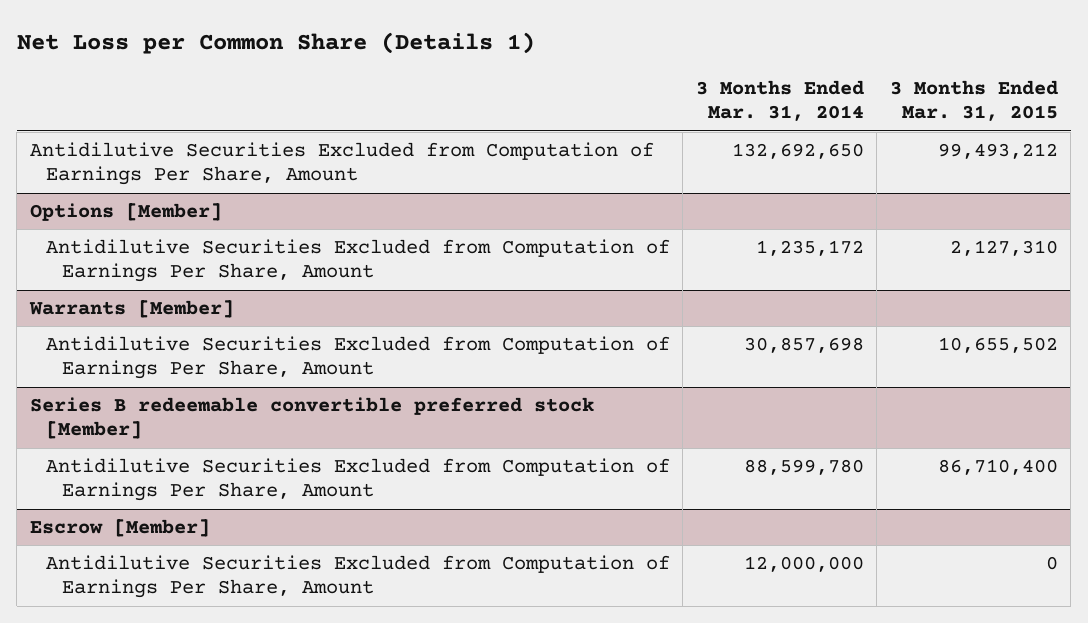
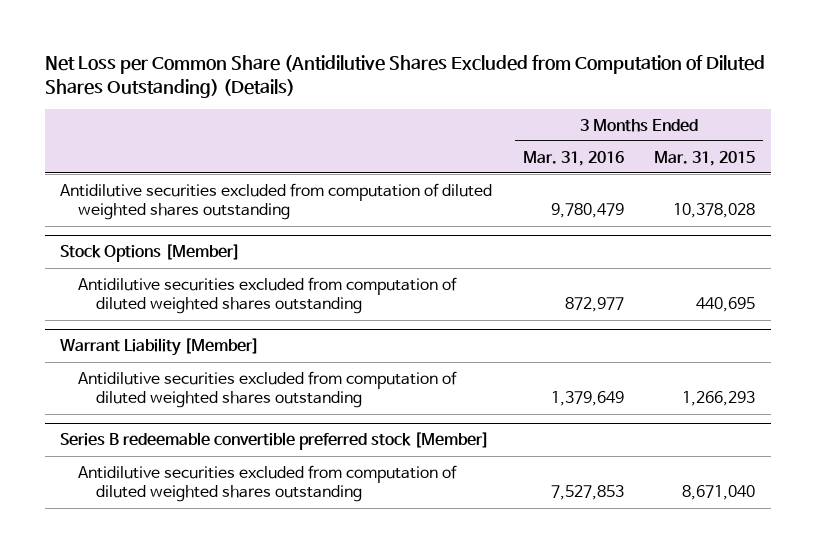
- Net Loss per Common Share (Details 1)
+ Net Loss per Common Share (Antidilutive Shares Excluded from Computation of Diluted Shares Outstanding) (Details)
- | 3 Months Ended Mar. 31, 2014 | 3 Months Ended Mar. 31, 2015
+ | 3 Months Ended Mar. 31, 2016 | 3 Months Ended Mar. 31, 2015
- Antidilutive Securities Excluded from Computation of Earnings Per Share, Amount | 132,692,650 | 99,493,212
- Options [Member]
- Antidilutive Securities Excluded from Computation of Earnings Per Share, Amount | 1,235,172 | 2,127,310
- Warrants [Member]
- Antidilutive Securities Excluded from Computation of Earnings Per Share, Amount | 30,857,698 | 10,655,502
+ Antidilutive securities excluded from computation of diluted weighted shares outstanding | 9,780,479 | 10,378,028
+ Stock Options [Member]
+ Antidilutive securities excluded from computation of diluted weighted shares outstanding | 872,977 | 440,695
+ Warrant Liability [Member]
+ Antidilutive securities excluded from computation of diluted weighted shares outstanding | 1,379,649 | 1,266,293
@ Series B redeemable convertible preferred stock [Member]
- Antidilutive Securities Excluded from Computation of Earnings Per Share, Amount | 88,599,780 | 86,710,400
- Escrow [Member]
- Antidilutive Securities Excluded from Computation of Earnings Per Share, Amount | 12,000,000 | 0
@ Series B redeemable convertible preferred stock [Member]
+ Antidilutive securities excluded from computation of diluted weighted shares outstanding | 7,527,853 | 8,671,040

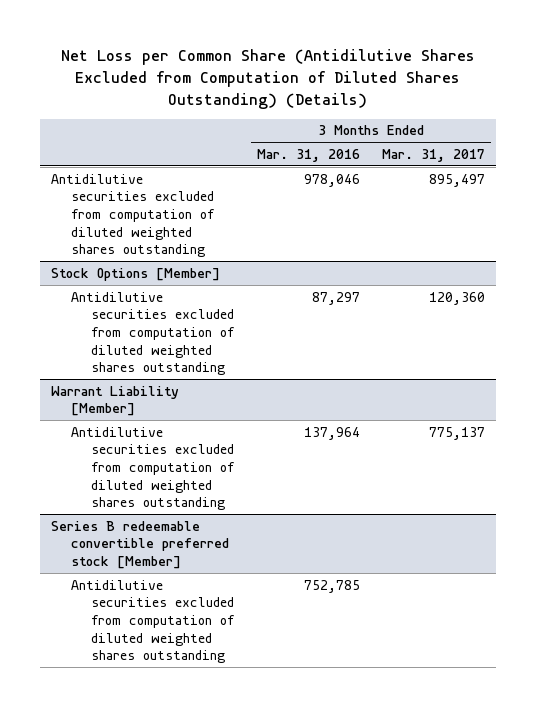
- | 3 Months Ended Mar. 31, 2016 | 3 Months Ended Mar. 31, 2015
+ | 3 Months Ended Mar. 31, 2016 | 3 Months Ended Mar. 31, 2017
- Antidilutive securities excluded from computation of diluted weighted shares outstanding | 9,780,479 | 10,378,028
+ Antidilutive securities excluded from computation of diluted weighted shares outstanding | 978,046 | 895,497
@ Stock Options [Member]
- Antidilutive securities excluded from computation of diluted weighted shares outstanding | 872,977 | 440,695
+ Antidilutive securities excluded from computation of diluted weighted shares outstanding | 87,297 | 120,360
@ Warrant Liability [Member]
- Antidilutive securities excluded from computation of diluted weighted shares outstanding | 1,379,649 | 1,266,293
+ Antidilutive securities excluded from computation of diluted weighted shares outstanding | 137,964 | 775,137
@ Series B redeemable convertible preferred stock [Member]
- Antidilutive securities excluded from computation of diluted weighted shares outstanding | 7,527,853 | 8,671,040
+ Antidilutive securities excluded from computation of diluted weighted shares outstanding | 752,785 |

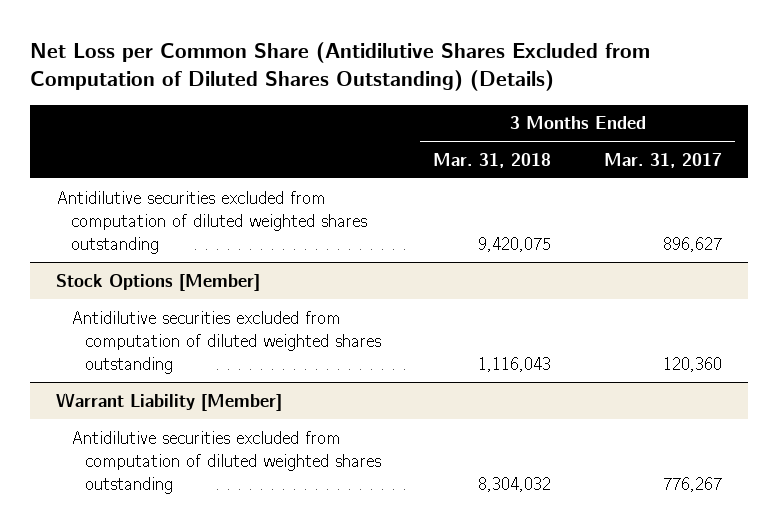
- | 3 Months Ended Mar. 31, 2016 | 3 Months Ended Mar. 31, 2017
+ | 3 Months Ended Mar. 31, 2018 | 3 Months Ended Mar. 31, 2017
- Antidilutive securities excluded from computation of diluted weighted shares outstanding | 978,046 | 895,497
+ Antidilutive securities excluded from computation of diluted weighted shares outstanding | 9,420,075 | 896,627
@ Warrant Liability [Member]
- Antidilutive securities excluded from computation of diluted weighted shares outstanding | 137,964 | 775,137
- Series B redeemable convertible preferred stock [Member]
- Antidilutive securities excluded from computation of diluted weighted shares outstanding | 752,785 |
@ Warrant Liability [Member]
+ Antidilutive securities excluded from computation of diluted weighted shares outstanding | 8,304,032 | 776,267

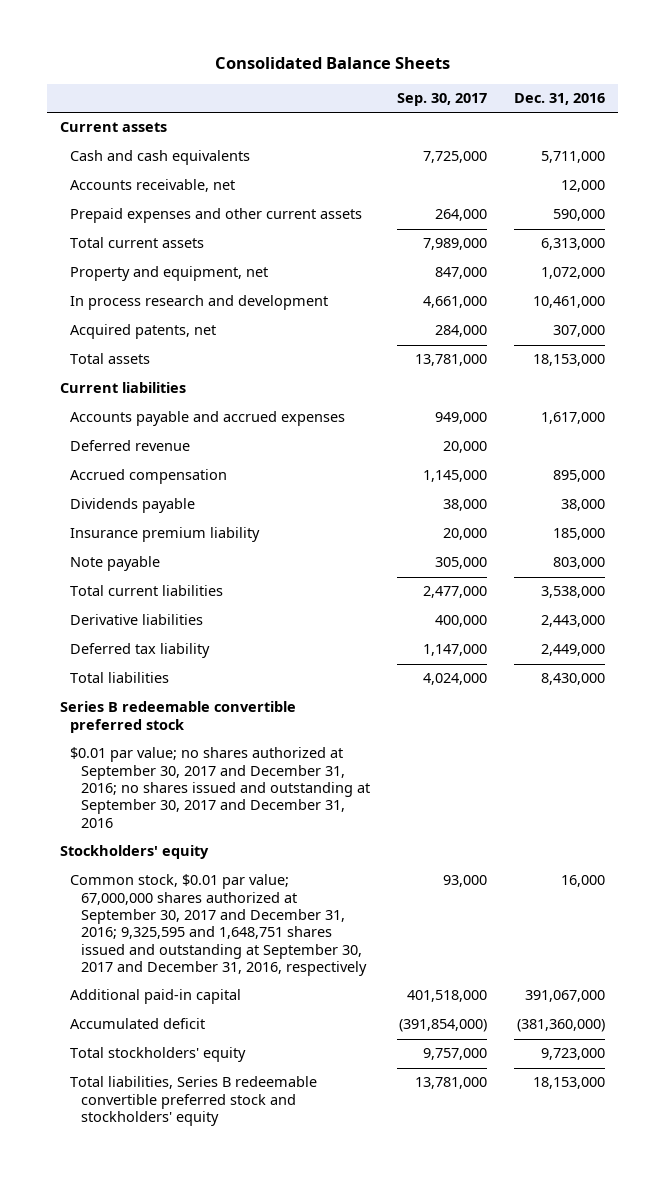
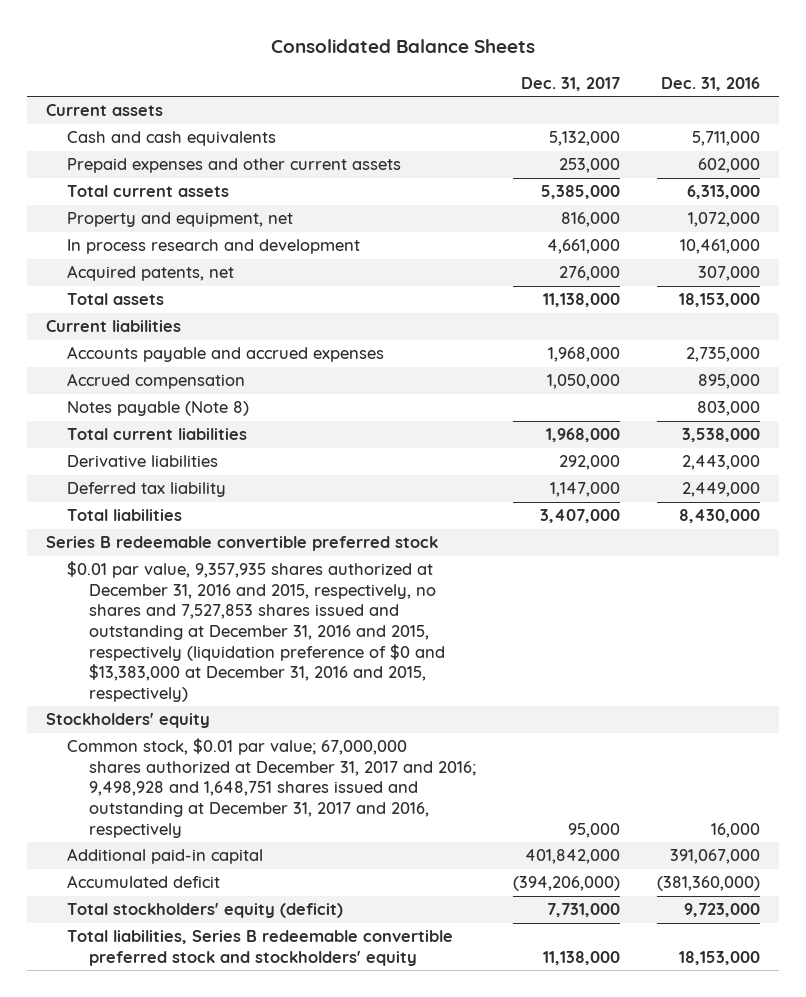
- | Sep. 30, 2017 | Dec. 31, 2016
+ | Dec. 31, 2017 | Dec. 31, 2016
- Accounts receivable, net | | 12,000
- Prepaid expenses and other current assets | 264,000 | 590,000
+ Prepaid expenses and other current assets | 253,000 | 602,000
- Accounts payable and accrued expenses | 949,000 | 1,617,000
- Deferred revenue | 20,000 |
+ Accounts payable and accrued expenses | 1,968,000 | 2,735,000
- Dividends payable | 38,000 | 38,000
- Insurance premium liability | 20,000 | 185,000
- Note payable | 305,000 | 803,000
+ Notes payable (Note 8) | | 803,000
- $0.01 par value; no shares authorized at September 30, 2017 and December 31, 2016; no shares issued and outstanding at September 30, 2017 and December 31, 2016
+ $0.01 par value, 9,357,935 shares authorized at December 31, 2016 and 2015, respectively, no shares and 7,527,853 shares issued and outstanding at December 31, 2016 and 2015, respectively (liquidation preference of $0 and $13,383,000 at December 31, 2016 and 2015, respectively)
- Common stock, $0.01 par value; 67,000,000 shares authorized at September 30, 2017 and December 31, 2016; 9,325,595 and 1,648,751 shares issued and outstanding at September 30, 2017 and December 31, 2016, respectively | 93,000 | 16,000
+ Common stock, $0.01 par value; 67,000,000 shares authorized at December 31, 2017 and 2016; 9,498,928 and 1,648,751 shares issued and outstanding at December 31, 2017 and 2016, respectively | 95,000 | 16,000
- Total stockholders' equity | 9,757,000 | 9,723,000
+ Total stockholders' equity (deficit) | 7,731,000 | 9,723,000

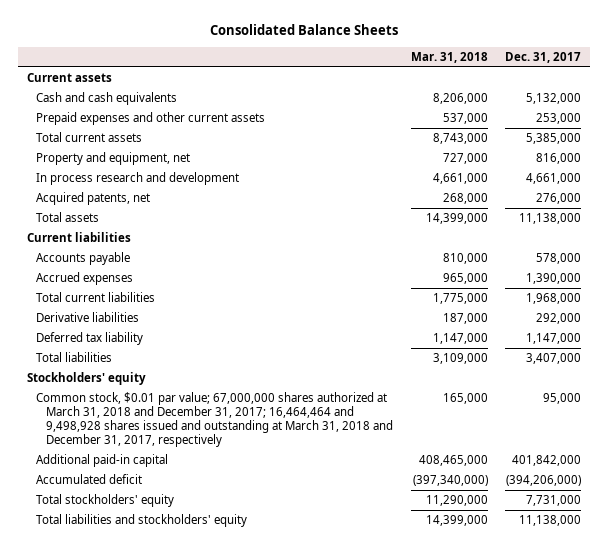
- | Dec. 31, 2017 | Dec. 31, 2016
+ | Mar. 31, 2018 | Dec. 31, 2017
- Accounts payable and accrued expenses | 1,968,000 | 2,735,000
- Accrued compensation | 1,050,000 | 895,000
- Notes payable (Note 8) | | 803,000
+ Accounts payable | 810,000 | 578,000
+ Accrued expenses | 965,000 | 1,390,000
- Series B redeemable convertible preferred stock
- $0.01 par value, 9,357,935 shares authorized at December 31, 2016 and 2015, respectively, no shares and 7,527,853 shares issued and outstanding at December 31, 2016 and 2015, respectively (liquidation preference of $0 and $13,383,000 at December 31, 2016 and 2015, respectively)
- Common stock, $0.01 par value; 67,000,000 shares authorized at December 31, 2017 and 2016; 9,498,928 and 1,648,751 shares issued and outstanding at December 31, 2017 and 2016, respectively | 95,000 | 16,000
+ Common stock, $0.01 par value; 67,000,000 shares authorized at March 31, 2018 and December 31, 2017; 16,464,464 and 9,498,928 shares issued and outstanding at March 31, 2018 and December 31, 2017, respectively | 165,000 | 95,000
- Total stockholders' equity (deficit) | 7,731,000 | 9,723,000
- Total liabilities, Series B redeemable convertible preferred stock and stockholders' equity | 11,138,000 | 18,153,000
+ Total stockholders' equity | 11,290,000 | 7,731,000
+ Total liabilities and stockholders' equity | 14,399,000 | 11,138,000

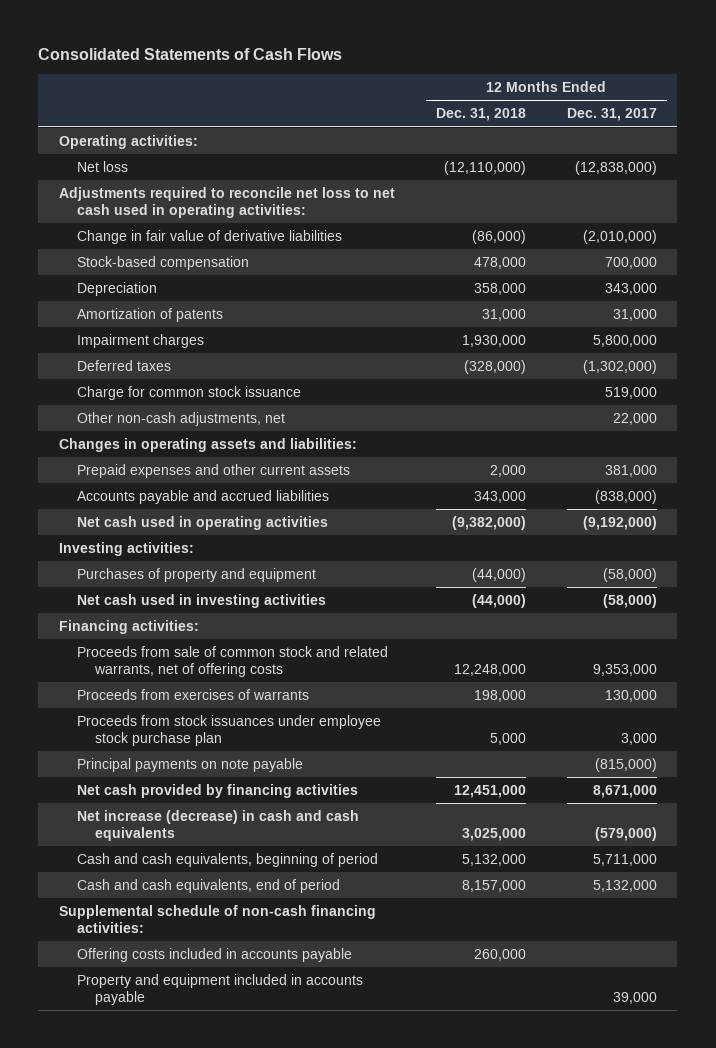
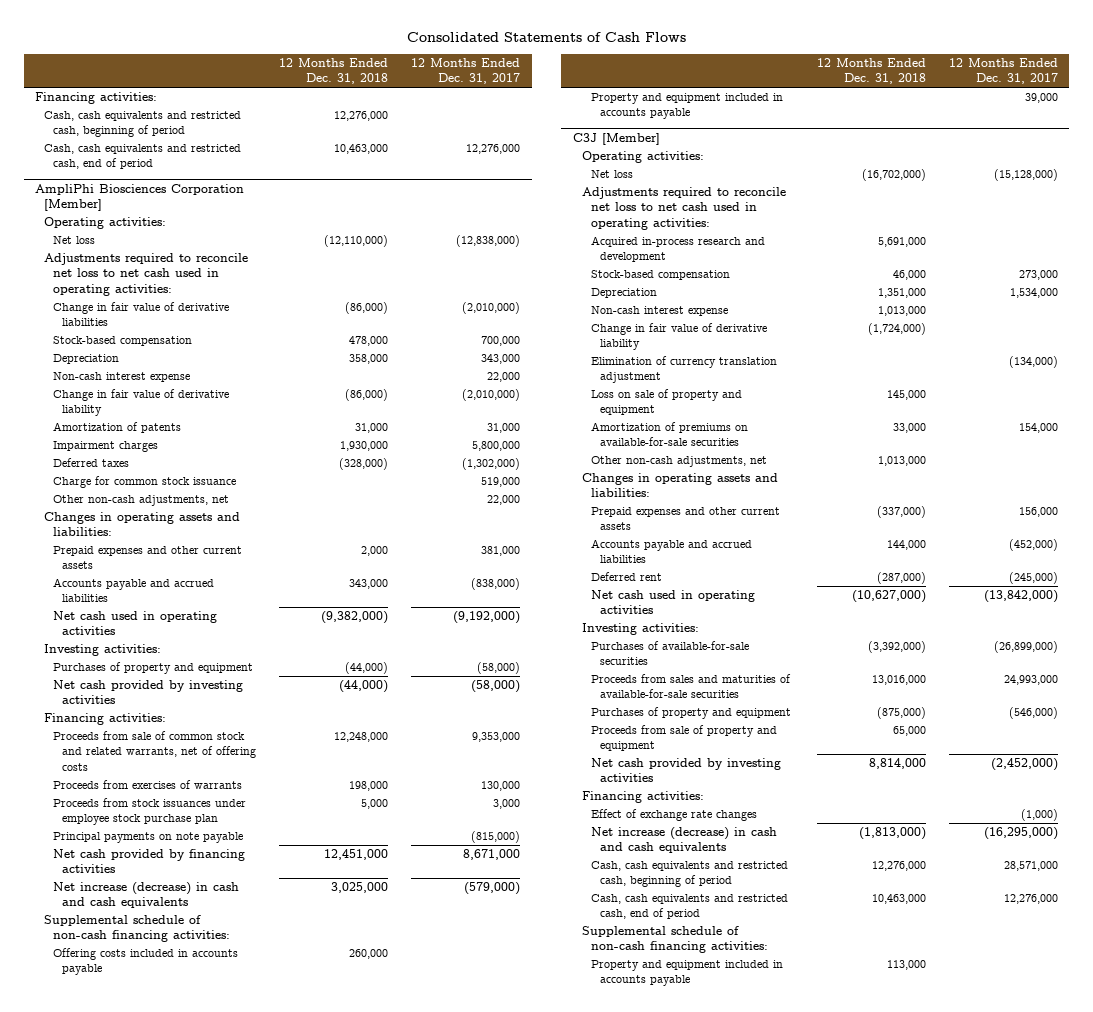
+ Financing activities:
+ Cash, cash equivalents and restricted cash, beginning of period | 12,276,000 |
+ Cash, cash equivalents and restricted cash, end of period | 10,463,000 | 12,276,000
+ AmpliPhi Biosciences Corporation [Member]
+ Non-cash interest expense | | 22,000
+ Change in fair value of derivative liability | (86,000) | (2,010,000)
- Net cash used in investing activities | (44,000) | (58,000)
+ Net cash provided by investing activities | (44,000) | (58,000)
- Cash and cash equivalents, beginning of period | 5,132,000 | 5,711,000
- Cash and cash equivalents, end of period | 8,157,000 | 5,132,000
+ C3J [Member]
+ Operating activities:
+ Net loss | (16,702,000) | (15,128,000)
+ Adjustments required to reconcile net loss to net cash used in operating activities:
+ Acquired in-process research and development | 5,691,000 |
+ Stock-based compensation | 46,000 | 273,000
+ Depreciation | 1,351,000 | 1,534,000
+ Non-cash interest expense | 1,013,000 |
+ Change in fair value of derivative liability | (1,724,000) |
+ Elimination of currency translation adjustment | | (134,000)
+ Loss on sale of property and equipment | 145,000 |
+ Amortization of premiums on available-for-sale securities | 33,000 | 154,000
+ Other non-cash adjustments, net | 1,013,000 |
+ Changes in operating assets and liabilities:
+ Prepaid expenses and other current assets | (337,000) | 156,000
+ Accounts payable and accrued liabilities | 144,000 | (452,000)
+ Deferred rent | (287,000) | (245,000)
+ Net cash used in operating activities | (10,627,000) | (13,842,000)
+ Investing activities:
+ Purchases of available-for-sale securities | (3,392,000) | (26,899,000)
+ Proceeds from sales and maturities of available-for-sale securities | 13,016,000 | 24,993,000
+ Purchases of property and equipment | (875,000) | (546,000)
+ Proceeds from sale of property and equipment | 65,000 |
+ Net cash provided by investing activities | 8,814,000 | (2,452,000)
+ Financing activities:
+ Effect of exchange rate changes | | (1,000)
+ Net increase (decrease) in cash and cash equivalents | (1,813,000) | (16,295,000)
+ Cash, cash equivalents and restricted cash, beginning of period | 12,276,000 | 28,571,000
+ Cash, cash equivalents and restricted cash, end of period | 10,463,000 | 12,276,000
+ Supplemental schedule of non-cash financing activities:
+ Property and equipment included in accounts payable | 113,000 |

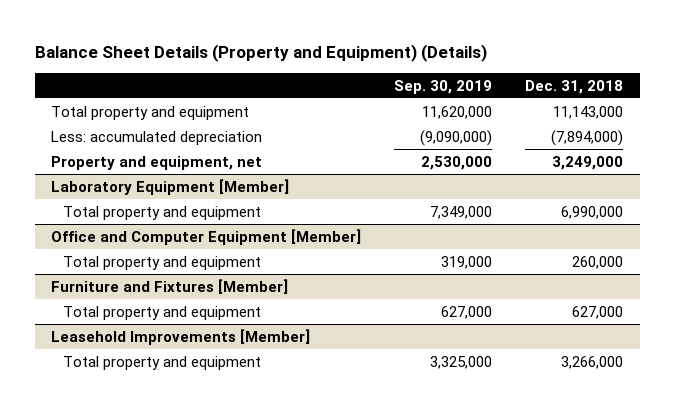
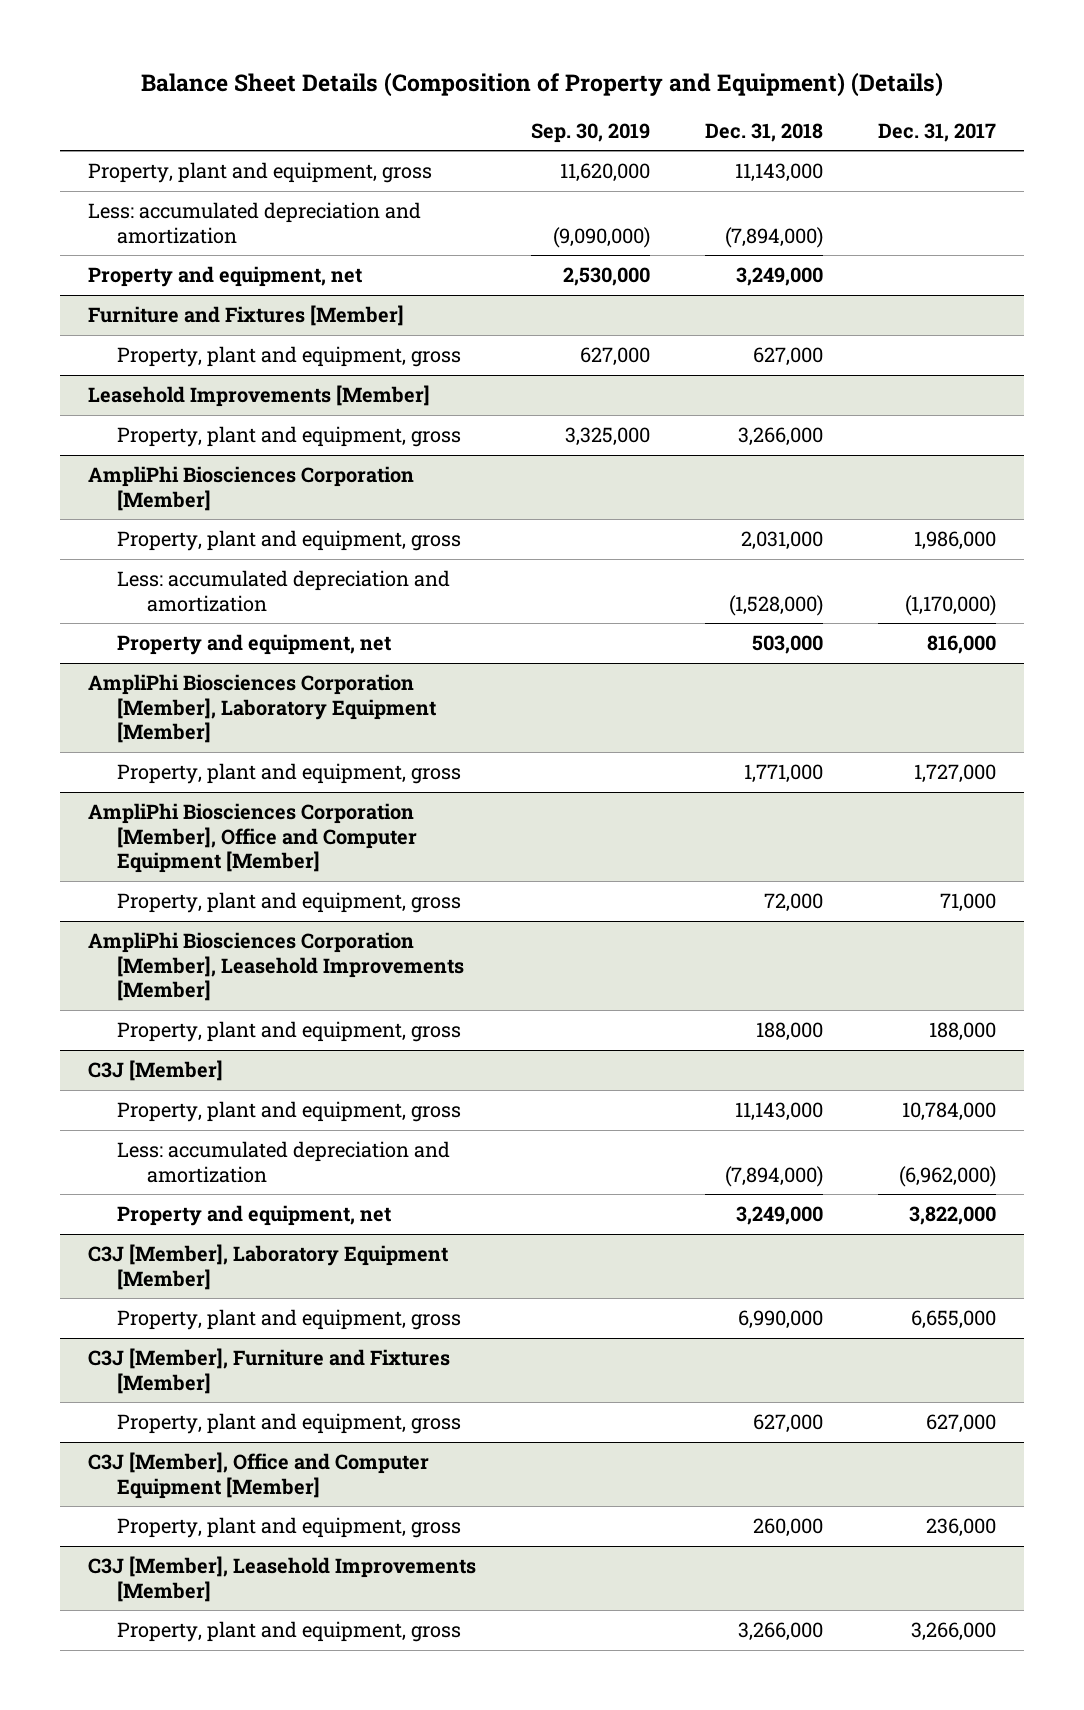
- Balance Sheet Details (Property and Equipment) (Details)
+ Balance Sheet Details (Composition of Property and Equipment) (Details)
- | Sep. 30, 2019 | Dec. 31, 2018
+ | Sep. 30, 2019 | Dec. 31, 2018 | Dec. 31, 2017
- Total property and equipment | 11,620,000 | 11,143,000
- Less: accumulated depreciation | (9,090,000) | (7,894,000)
+ Property, plant and equipment, gross | 11,620,000 | 11,143,000 |
+ Less: accumulated depreciation and amortization | (9,090,000) | (7,894,000) |
- Laboratory Equipment [Member]
- Total property and equipment | 7,349,000 | 6,990,000
- Office and Computer Equipment [Member]
- Total property and equipment | 319,000 | 260,000
@ Furniture and Fixtures [Member]
- Total property and equipment | 627,000 | 627,000
+ Property, plant and equipment, gross | 627,000 | 627,000 |
@ Leasehold Improvements [Member]
- Total property and equipment | 3,325,000 | 3,266,000
+ Property, plant and equipment, gross | 3,325,000 | 3,266,000 |
+ AmpliPhi Biosciences Corporation [Member]
+ Property, plant and equipment, gross | | 2,031,000 | 1,986,000
+ Less: accumulated depreciation and amortization | | (1,528,000) | (1,170,000)
+ Property and equipment, net | | 503,000 | 816,000
+ AmpliPhi Biosciences Corporation [Member], Laboratory Equipment [Member]
+ Property, plant and equipment, gross | | 1,771,000 | 1,727,000
+ AmpliPhi Biosciences Corporation [Member], Office and Computer Equipment [Member]
+ Property, plant and equipment, gross | | 72,000 | 71,000
+ AmpliPhi Biosciences Corporation [Member], Leasehold Improvements [Member]
+ Property, plant and equipment, gross | | 188,000 | 188,000
+ C3J [Member]
+ Property, plant and equipment, gross | | 11,143,000 | 10,784,000
+ Less: accumulated depreciation and amortization | | (7,894,000) | (6,962,000)
+ Property and equipment, net | | 3,249,000 | 3,822,000
+ C3J [Member], Laboratory Equipment [Member]
+ Property, plant and equipment, gross | | 6,990,000 | 6,655,000
+ C3J [Member], Furniture and Fixtures [Member]
+ Property, plant and equipment, gross | | 627,000 | 627,000
+ C3J [Member], Office and Computer Equipment [Member]
+ Property, plant and equipment, gross | | 260,000 | 236,000
+ C3J [Member], Leasehold Improvements [Member]
+ Property, plant and equipment, gross | | 3,266,000 | 3,266,000

